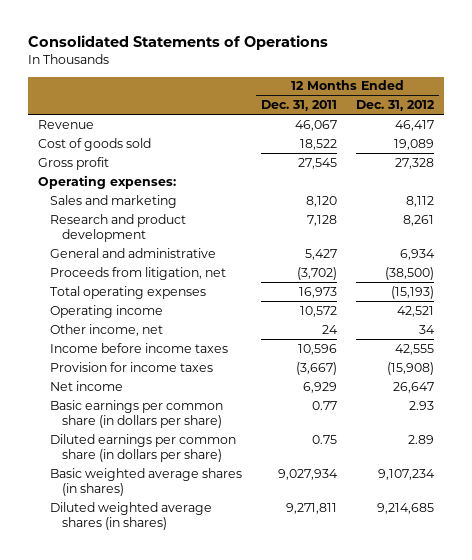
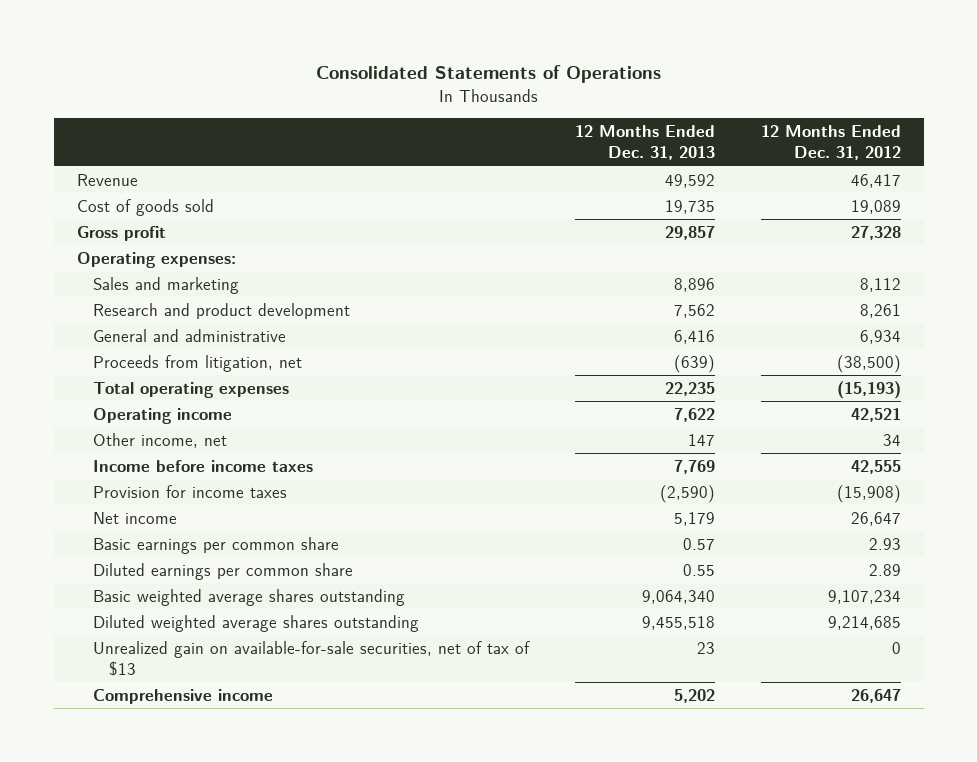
- | 12 Months Ended Dec. 31, 2011 | 12 Months Ended Dec. 31, 2012
+ | 12 Months Ended Dec. 31, 2013 | 12 Months Ended Dec. 31, 2012
- Basic earnings per common share (in dollars per share) | 0.77 | 2.93
- Diluted earnings per common share (in dollars per share) | 0.75 | 2.89
- Basic weighted average shares (in shares) | 9,027,934 | 9,107,234
- Diluted weighted average shares (in shares) | 9,271,811 | 9,214,685
+ Basic earnings per common share | 0.57 | 2.93
+ Diluted earnings per common share | 0.55 | 2.89
+ Basic weighted average shares outstanding | 9,064,340 | 9,107,234
+ Diluted weighted average shares outstanding | 9,455,518 | 9,214,685
+ Unrealized gain on available-for-sale securities, net of tax of $13 | 23 | 0
+ Comprehensive income | 5,202 | 26,647

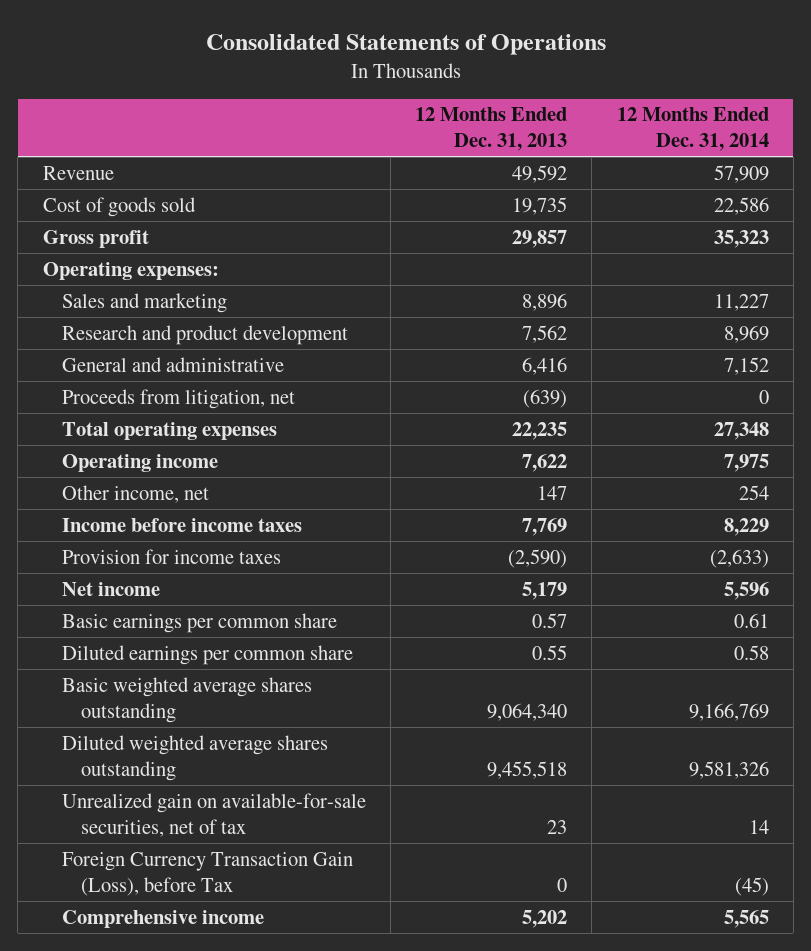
- | 12 Months Ended Dec. 31, 2013 | 12 Months Ended Dec. 31, 2012
+ | 12 Months Ended Dec. 31, 2013 | 12 Months Ended Dec. 31, 2014
- Unrealized gain on available-for-sale securities, net of tax of $13 | 23 | 0
+ Unrealized gain on available-for-sale securities, net of tax | 23 | 14
+ Foreign Currency Transaction Gain (Loss), before Tax | 0 | (45)

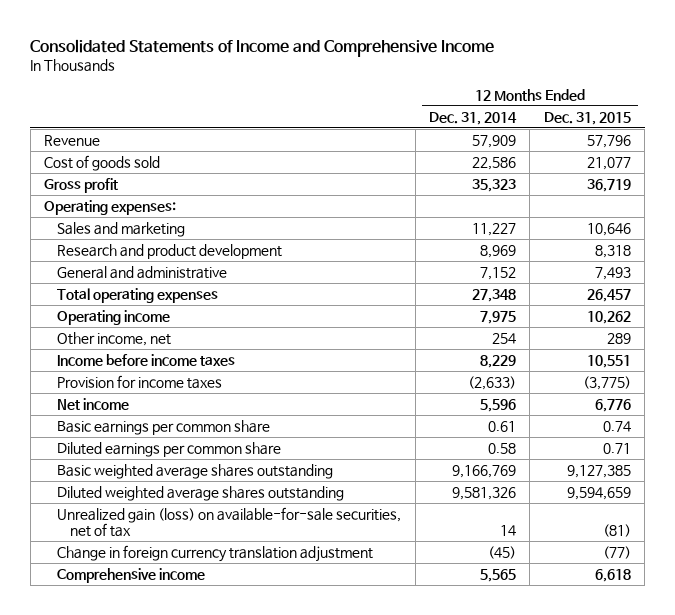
- Consolidated Statements of Operations
+ Consolidated Statements of Income and Comprehensive Income
- | 12 Months Ended Dec. 31, 2013 | 12 Months Ended Dec. 31, 2014
+ | 12 Months Ended Dec. 31, 2014 | 12 Months Ended Dec. 31, 2015
- Proceeds from litigation, net | (639) | 0
- Unrealized gain on available-for-sale securities, net of tax | 23 | 14
- Foreign Currency Transaction Gain (Loss), before Tax | 0 | (45)
+ Unrealized gain (loss) on available-for-sale securities, net of tax | 14 | (81)
+ Change in foreign currency translation adjustment | (45) | (77)

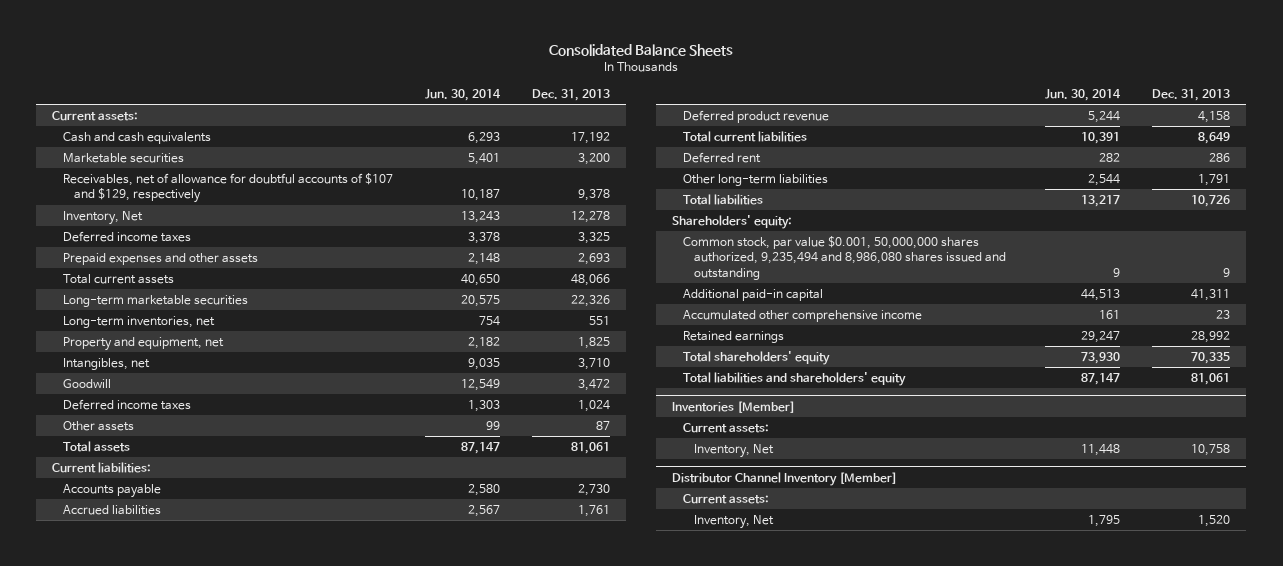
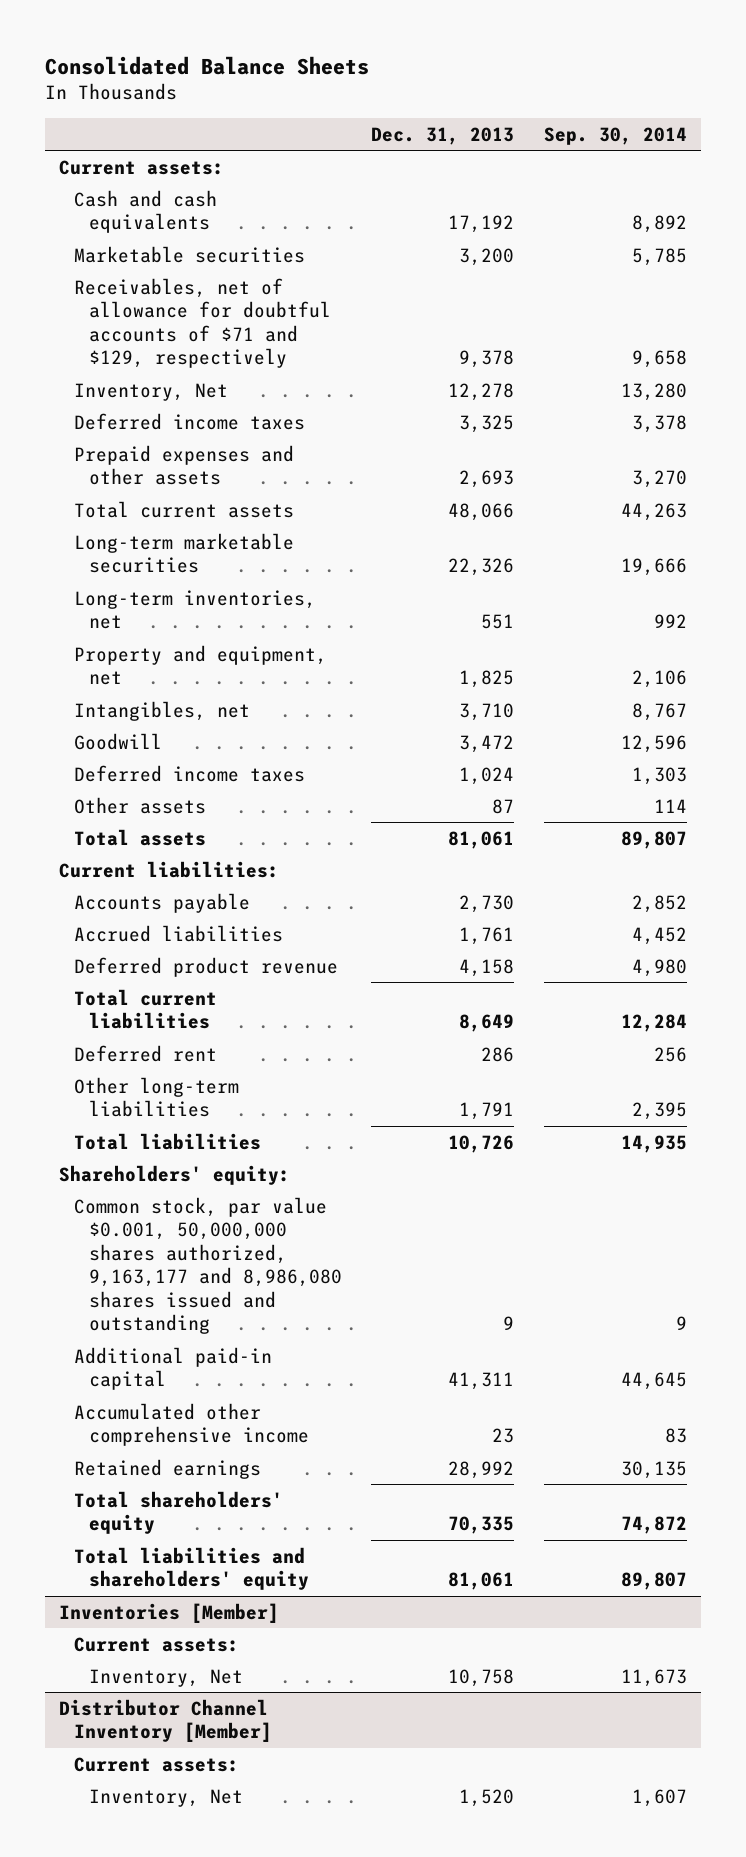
- | Jun. 30, 2014 | Dec. 31, 2013
+ | Dec. 31, 2013 | Sep. 30, 2014
- Receivables, net of allowance for doubtful accounts of $107 and $129, respectively | 10,187 | 9,378
+ Receivables, net of allowance for doubtful accounts of $71 and $129, respectively | 9,378 | 9,658
- Common stock, par value $0.001, 50,000,000 shares authorized, 9,235,494 and 8,986,080 shares issued and outstanding | 9 | 9
+ Common stock, par value $0.001, 50,000,000 shares authorized, 9,163,177 and 8,986,080 shares issued and outstanding | 9 | 9

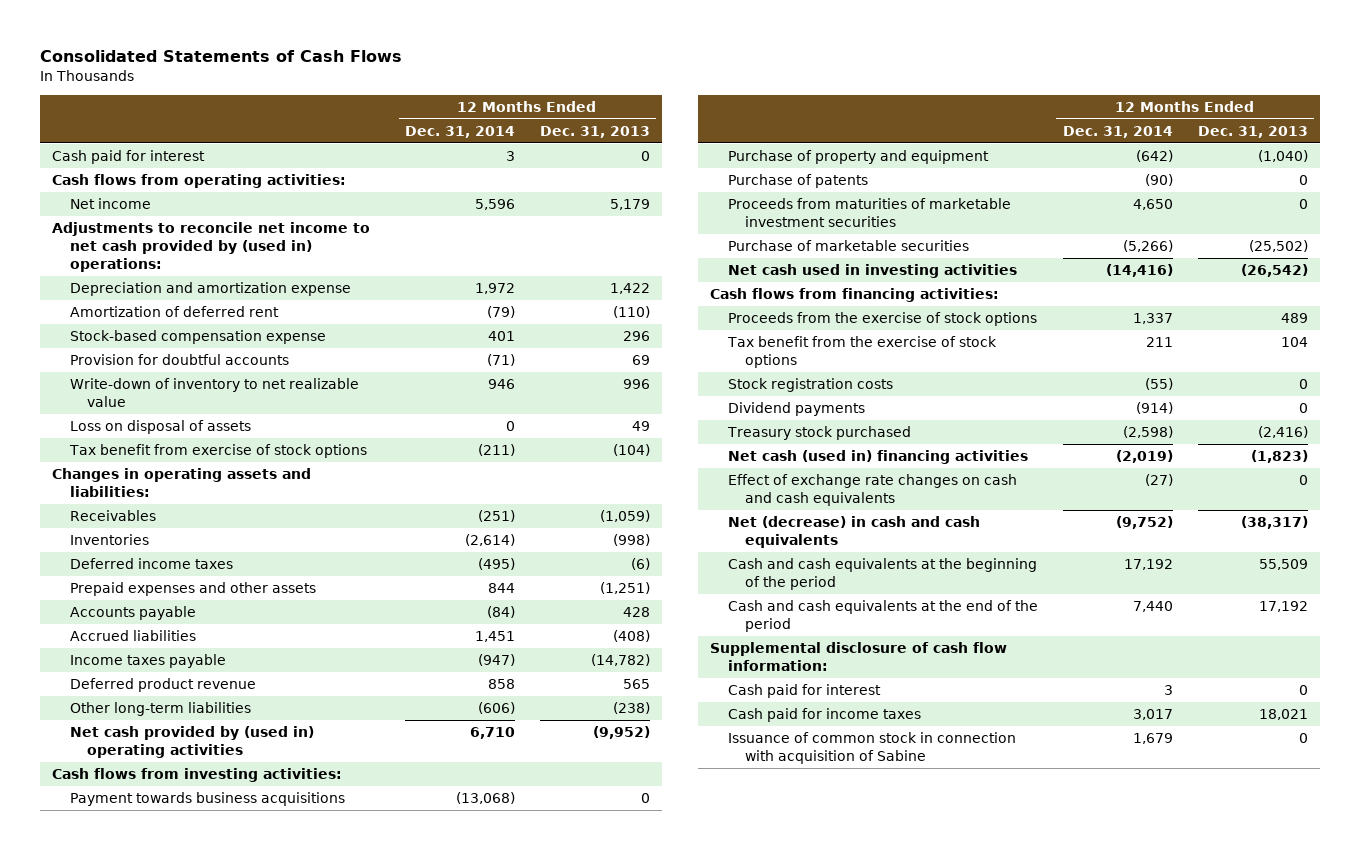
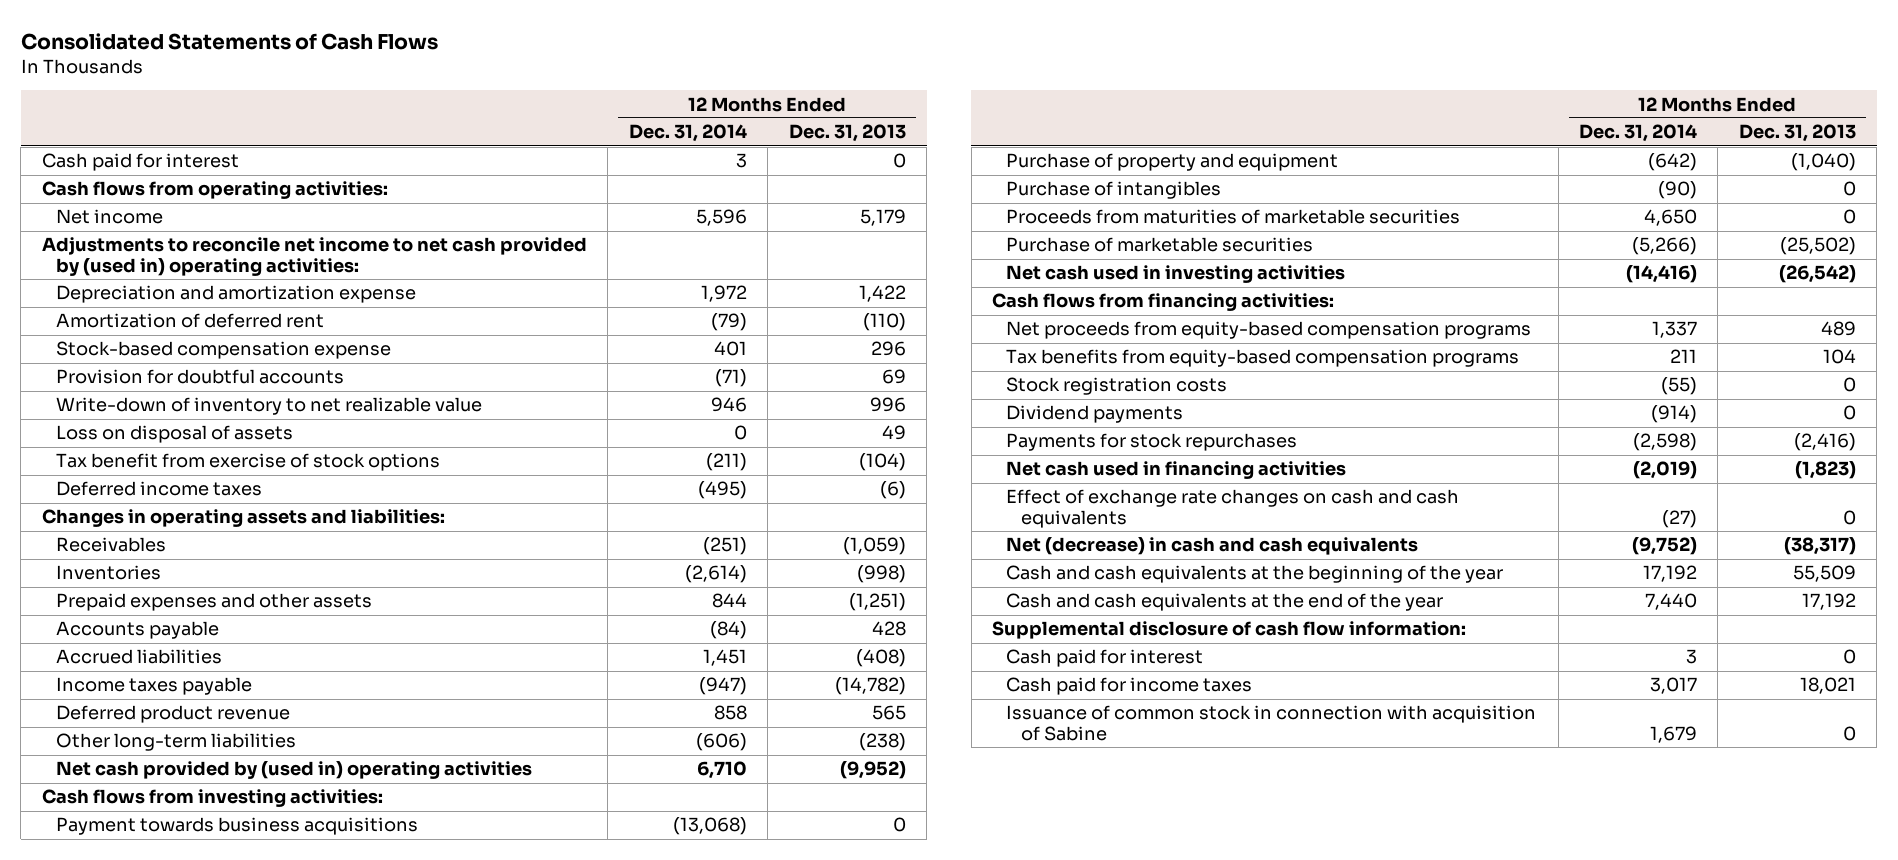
- Adjustments to reconcile net income to net cash provided by (used in) operations:
+ Adjustments to reconcile net income to net cash provided by (used in) operating activities:
moved up: Deferred income taxes | (495) | (6)
- Purchase of patents | (90) | 0
- Proceeds from maturities of marketable investment securities | 4,650 | 0
+ Purchase of intangibles | (90) | 0
+ Proceeds from maturities of marketable securities | 4,650 | 0
- Proceeds from the exercise of stock options | 1,337 | 489
- Tax benefit from the exercise of stock options | 211 | 104
+ Net proceeds from equity-based compensation programs | 1,337 | 489
+ Tax benefits from equity-based compensation programs | 211 | 104
- Treasury stock purchased | (2,598) | (2,416)
- Net cash (used in) financing activities | (2,019) | (1,823)
+ Payments for stock repurchases | (2,598) | (2,416)
+ Net cash used in financing activities | (2,019) | (1,823)
- Cash and cash equivalents at the beginning of the period | 17,192 | 55,509
- Cash and cash equivalents at the end of the period | 7,440 | 17,192
+ Cash and cash equivalents at the beginning of the year | 17,192 | 55,509
+ Cash and cash equivalents at the end of the year | 7,440 | 17,192

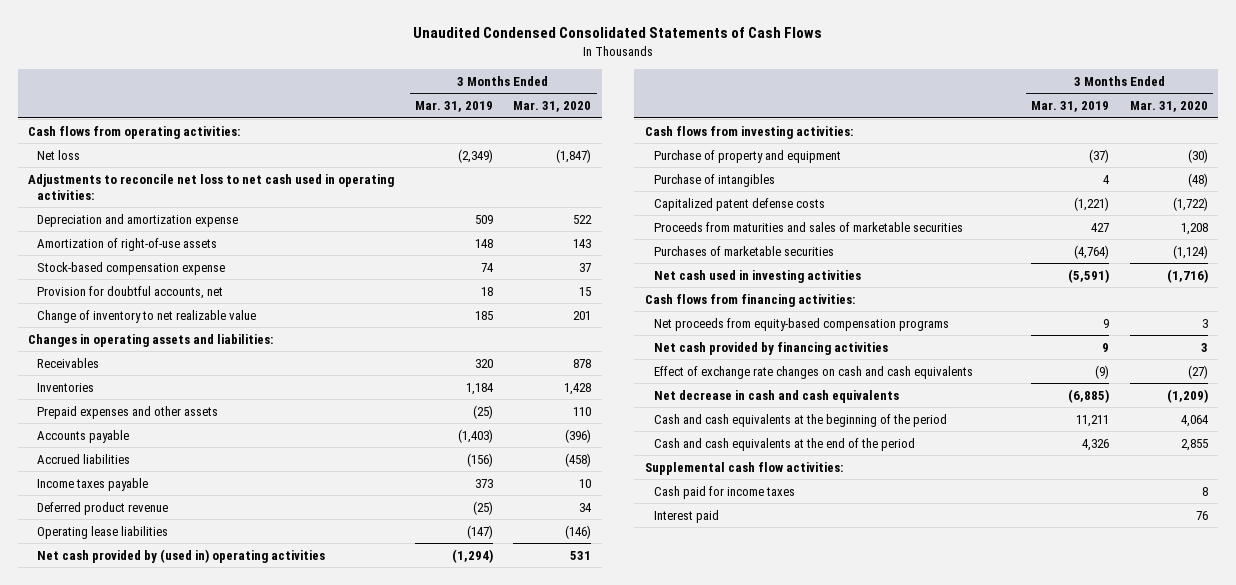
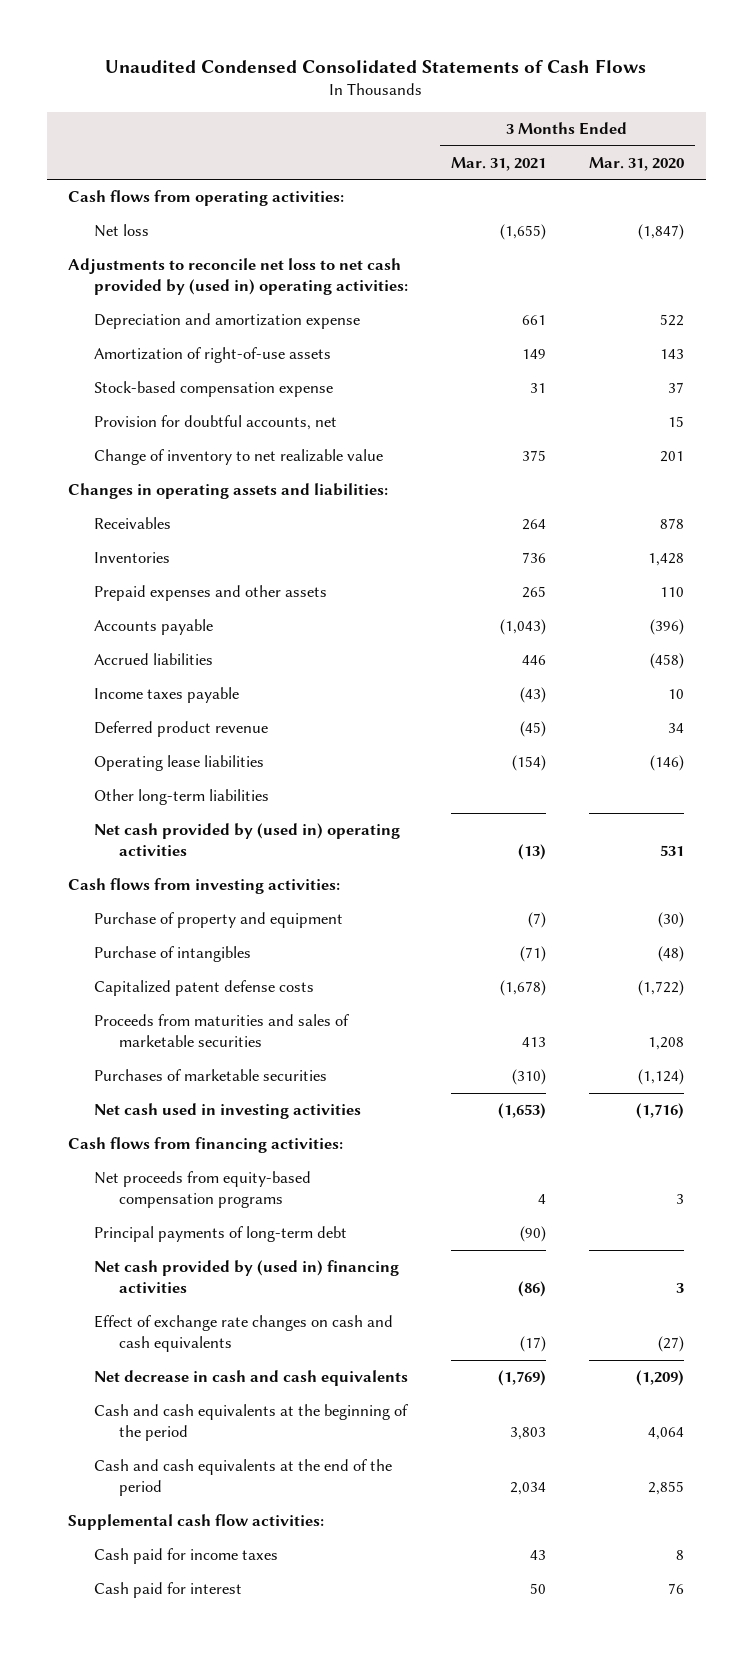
- | 3 Months Ended Mar. 31, 2019 | 3 Months Ended Mar. 31, 2020
+ | 3 Months Ended Mar. 31, 2021 | 3 Months Ended Mar. 31, 2020
- Adjustments to reconcile net loss to net cash used in operating activities:
+ Adjustments to reconcile net loss to net cash provided by (used in) operating activities:
+ Other long-term liabilities
- Net cash provided by financing activities | 9 | 3
+ Principal payments of long-term debt | (90) |
+ Net cash provided by (used in) financing activities | (86) | 3
- Interest paid | | 76
+ Cash paid for interest | 50 | 76

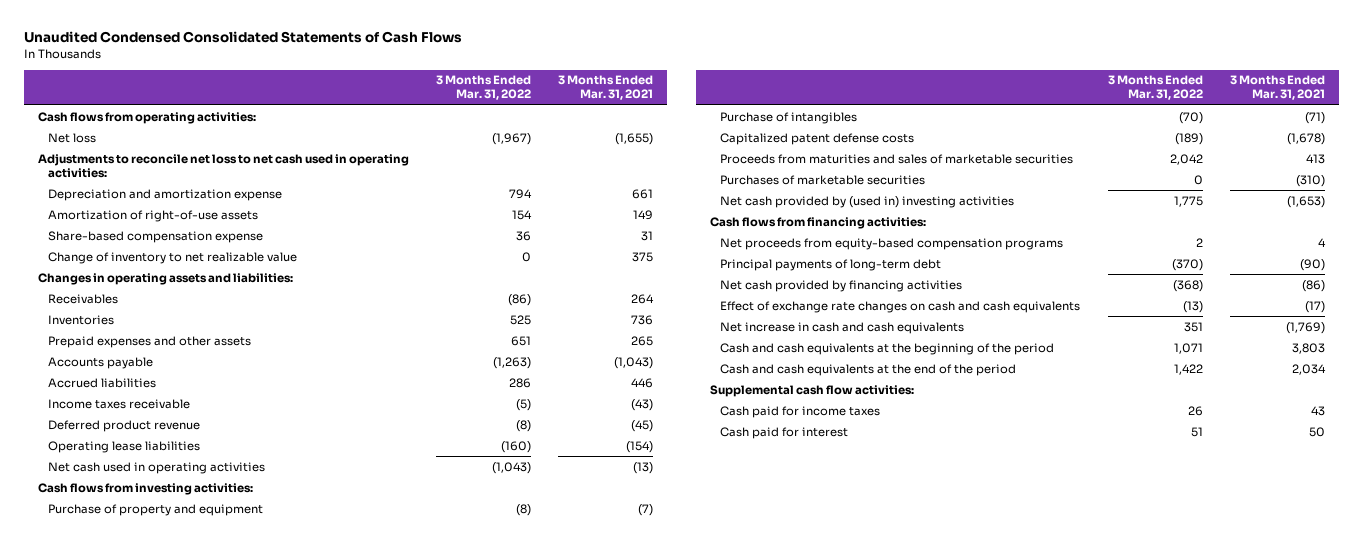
- | 3 Months Ended Mar. 31, 2021 | 3 Months Ended Mar. 31, 2020
+ | 3 Months Ended Mar. 31, 2022 | 3 Months Ended Mar. 31, 2021
- Adjustments to reconcile net loss to net cash provided by (used in) operating activities:
+ Adjustments to reconcile net loss to net cash used in operating activities:
- Stock-based compensation expense | 31 | 37
- Provision for doubtful accounts, net | | 15
+ Share-based compensation expense | 36 | 31
- Income taxes payable | (43) | 10
+ Income taxes receivable | (5) | (43)
- Other long-term liabilities
- Net cash provided by (used in) operating activities | (13) | 531
+ Net cash used in operating activities | (1,043) | (13)
- Net cash used in investing activities | (1,653) | (1,716)
+ Net cash provided by (used in) investing activities | 1,775 | (1,653)
- Net cash provided by (used in) financing activities | (86) | 3
+ Net cash provided by financing activities | (368) | (86)
- Net decrease in cash and cash equivalents | (1,769) | (1,209)
+ Net increase in cash and cash equivalents | 351 | (1,769)

